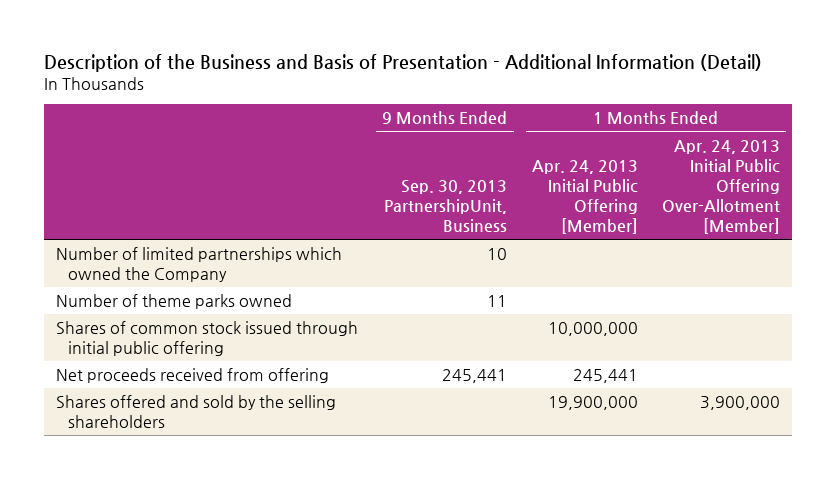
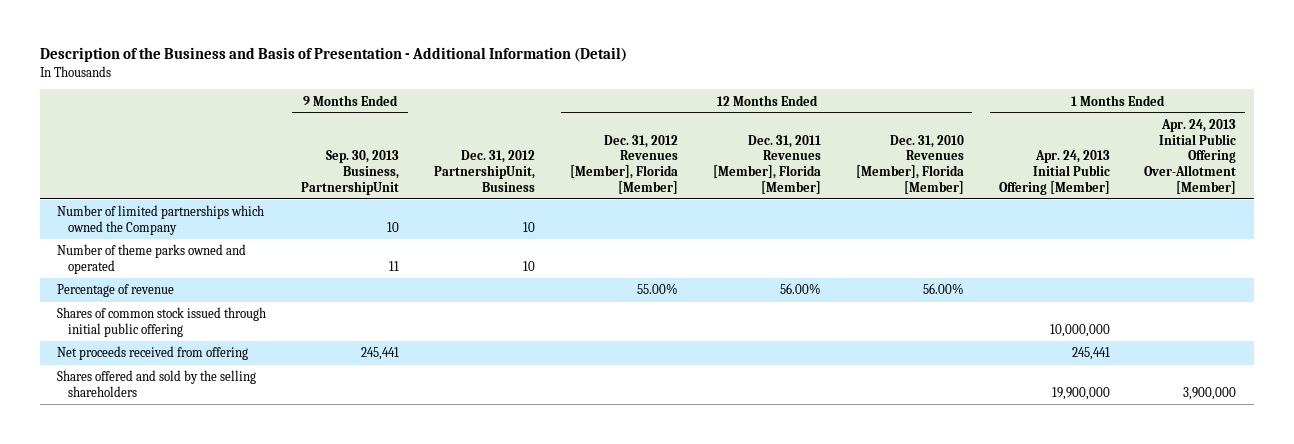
- | 9 Months Ended Sep. 30, 2013 PartnershipUnit, Business | 1 Months Ended Apr. 24, 2013 Initial Public Offering [Member] | 1 Months Ended Apr. 24, 2013 Initial Public Offering Over-Allotment [Member]
+ | 9 Months Ended Sep. 30, 2013 Business, PartnershipUnit | Dec. 31, 2012 PartnershipUnit, Business | 12 Months Ended Dec. 31, 2012 Revenues [Member], Florida [Member] | 12 Months Ended Dec. 31, 2011 Revenues [Member], Florida [Member] | 12 Months Ended Dec. 31, 2010 Revenues [Member], Florida [Member] | 1 Months Ended Apr. 24, 2013 Initial Public Offering [Member] | 1 Months Ended Apr. 24, 2013 Initial Public Offering Over-Allotment [Member]
- Number of theme parks owned | 11 | |
+ Number of theme parks owned and operated | 11 | 10 | | | | |
+ Percentage of revenue | | | 55.00% | 56.00% | 56.00% | |

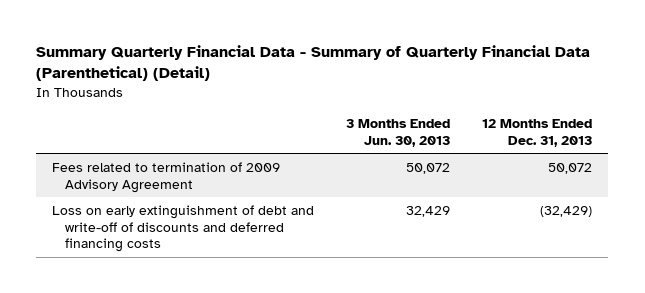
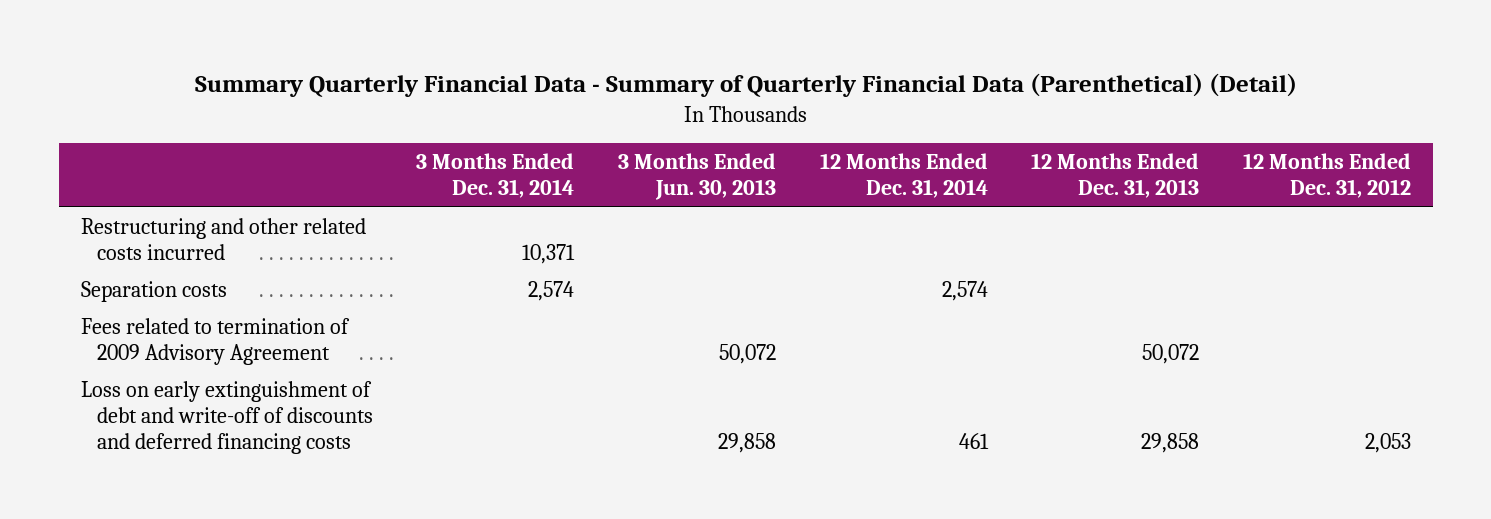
- | 3 Months Ended Jun. 30, 2013 | 12 Months Ended Dec. 31, 2013
+ | 3 Months Ended Dec. 31, 2014 | 3 Months Ended Jun. 30, 2013 | 12 Months Ended Dec. 31, 2014 | 12 Months Ended Dec. 31, 2013 | 12 Months Ended Dec. 31, 2012
+ Restructuring and other related costs incurred | 10,371 | | | |
+ Separation costs | 2,574 | | 2,574 | |
- Loss on early extinguishment of debt and write-off of discounts and deferred financing costs | 32,429 | (32,429)
+ Loss on early extinguishment of debt and write-off of discounts and deferred financing costs | | 29,858 | 461 | 29,858 | 2,053

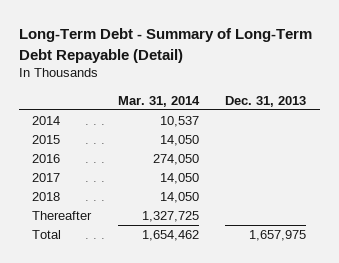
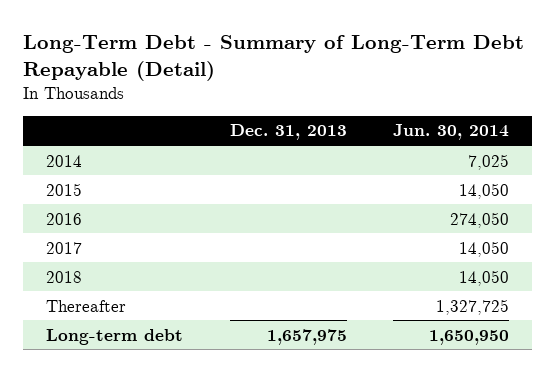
- | Mar. 31, 2014 | Dec. 31, 2013
+ | Dec. 31, 2013 | Jun. 30, 2014
- Total | 1,654,462 | 1,657,975
+ Long-term debt | 1,657,975 | 1,650,950

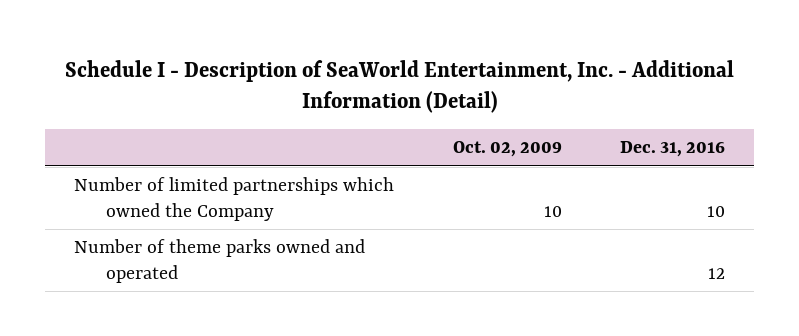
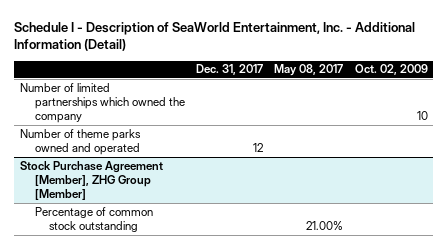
- | Oct. 02, 2009 | Dec. 31, 2016
+ | Dec. 31, 2017 | May 08, 2017 | Oct. 02, 2009
- Number of limited partnerships which owned the Company | 10 | 10
+ Number of limited partnerships which owned the company | | | 10
+ Stock Purchase Agreement [Member], ZHG Group [Member]
+ Percentage of common stock outstanding | | 21.00% |

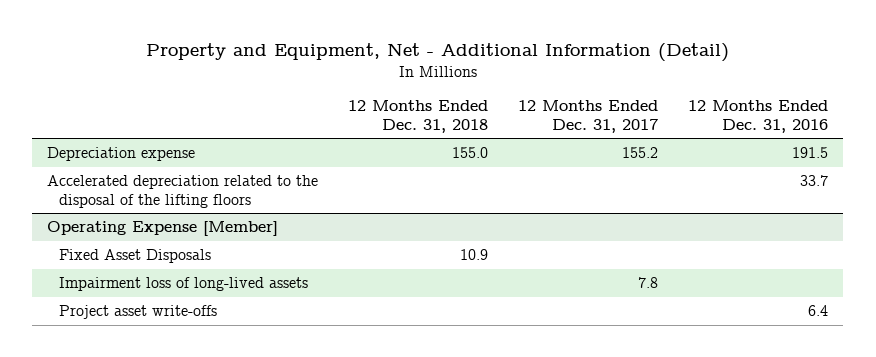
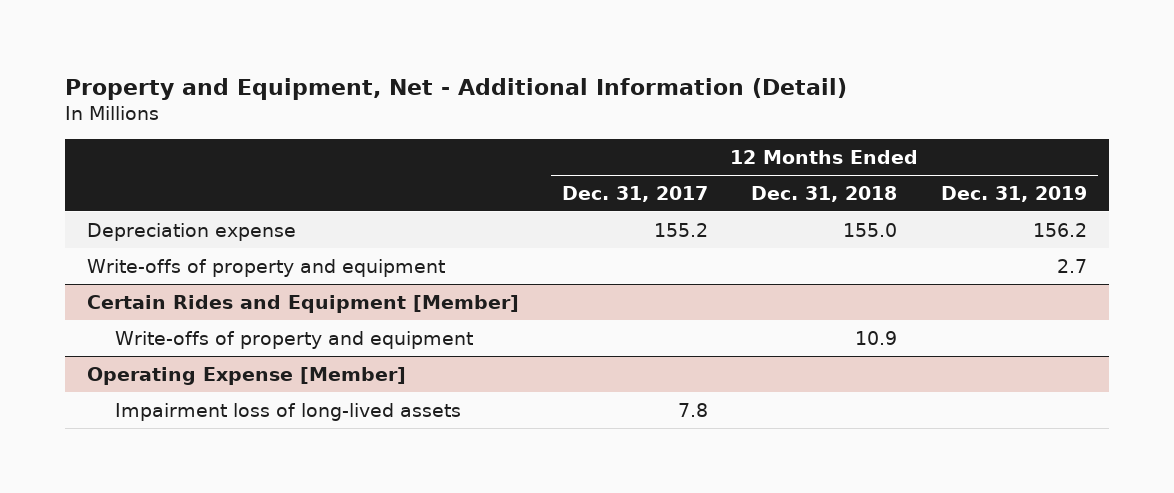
- | 12 Months Ended Dec. 31, 2018 | 12 Months Ended Dec. 31, 2017 | 12 Months Ended Dec. 31, 2016
+ | 12 Months Ended Dec. 31, 2017 | 12 Months Ended Dec. 31, 2018 | 12 Months Ended Dec. 31, 2019
- Accelerated depreciation related to the disposal of the lifting floors | | | 33.7
+ Write-offs of property and equipment | | | 2.7
+ Certain Rides and Equipment [Member]
+ Write-offs of property and equipment | | 10.9 |
@ Operating Expense [Member]
- Fixed Asset Disposals | 10.9 | |
- Project asset write-offs | | | 6.4

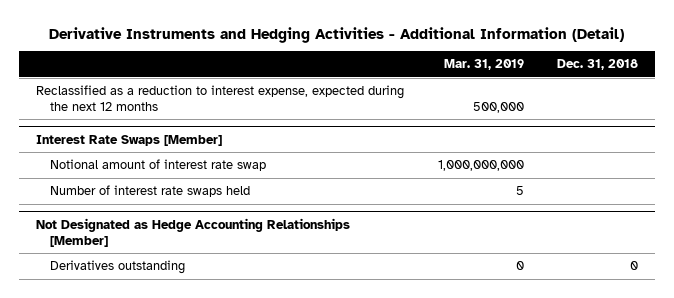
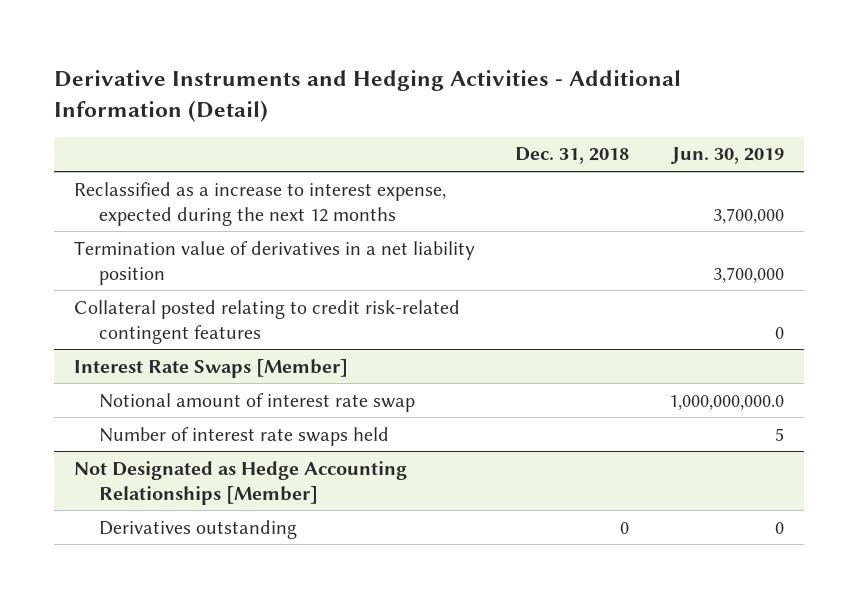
- | Mar. 31, 2019 | Dec. 31, 2018
+ | Dec. 31, 2018 | Jun. 30, 2019
- Reclassified as a reduction to interest expense, expected during the next 12 months | 500,000 |
+ Reclassified as a increase to interest expense, expected during the next 12 months | | 3,700,000
+ Termination value of derivatives in a net liability position | | 3,700,000
+ Collateral posted relating to credit risk-related contingent features | | 0

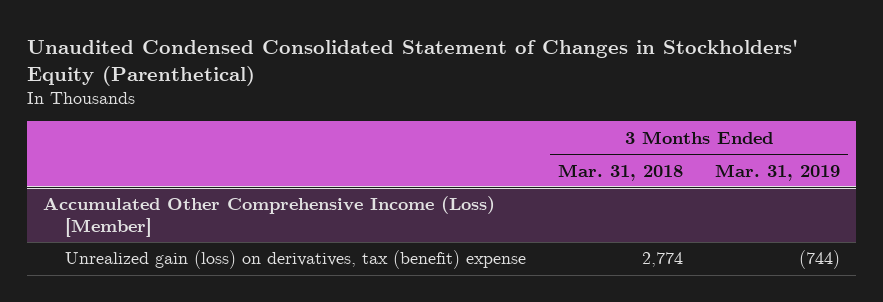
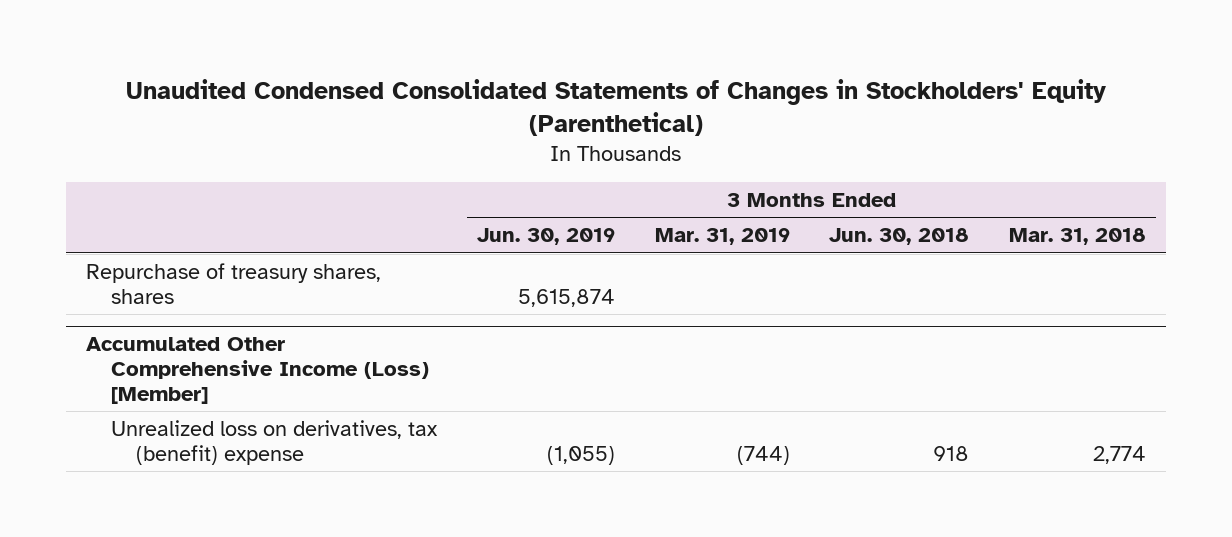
- Unaudited Condensed Consolidated Statement of Changes in Stockholders' Equity (Parenthetical)
+ Unaudited Condensed Consolidated Statements of Changes in Stockholders' Equity (Parenthetical)
- | 3 Months Ended Mar. 31, 2018 | 3 Months Ended Mar. 31, 2019
+ | 3 Months Ended Jun. 30, 2019 | 3 Months Ended Mar. 31, 2019 | 3 Months Ended Jun. 30, 2018 | 3 Months Ended Mar. 31, 2018
+ Repurchase of treasury shares, shares | 5,615,874 | | |
@ Accumulated Other Comprehensive Income (Loss) [Member]
- Unrealized gain (loss) on derivatives, tax (benefit) expense | 2,774 | (744)
+ Unrealized loss on derivatives, tax (benefit) expense | (1,055) | (744) | 918 | 2,774

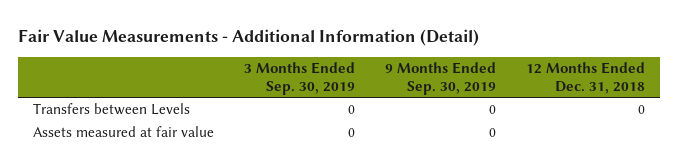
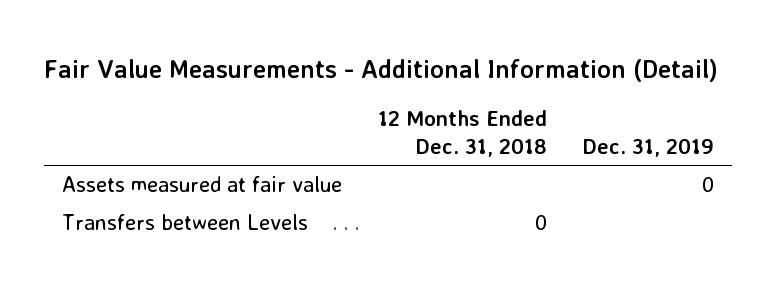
- | 3 Months Ended Sep. 30, 2019 | 9 Months Ended Sep. 30, 2019 | 12 Months Ended Dec. 31, 2018
+ | 12 Months Ended Dec. 31, 2018 | Dec. 31, 2019
moved down: Transfers between Levels | 0 |

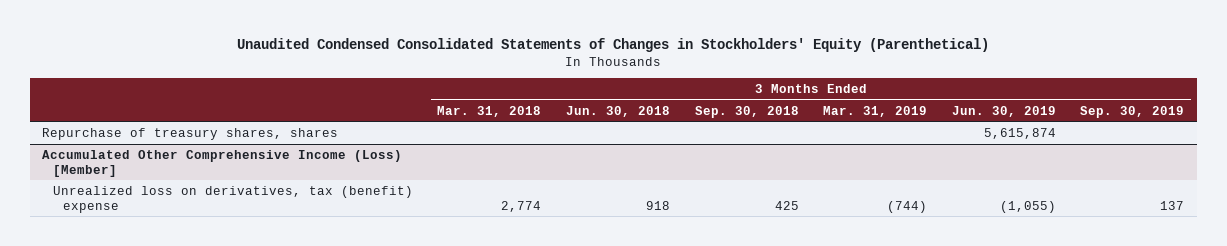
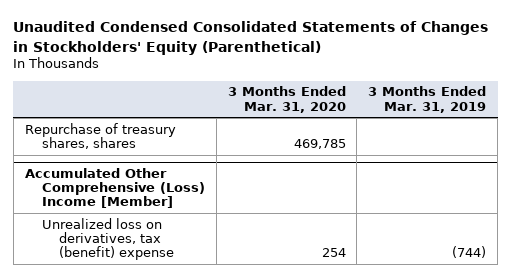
- | 3 Months Ended Mar. 31, 2018 | 3 Months Ended Jun. 30, 2018 | 3 Months Ended Sep. 30, 2018 | 3 Months Ended Mar. 31, 2019 | 3 Months Ended Jun. 30, 2019 | 3 Months Ended Sep. 30, 2019
+ | 3 Months Ended Mar. 31, 2020 | 3 Months Ended Mar. 31, 2019
- Accumulated Other Comprehensive Income (Loss) [Member]
+ Accumulated Other Comprehensive (Loss) Income [Member]

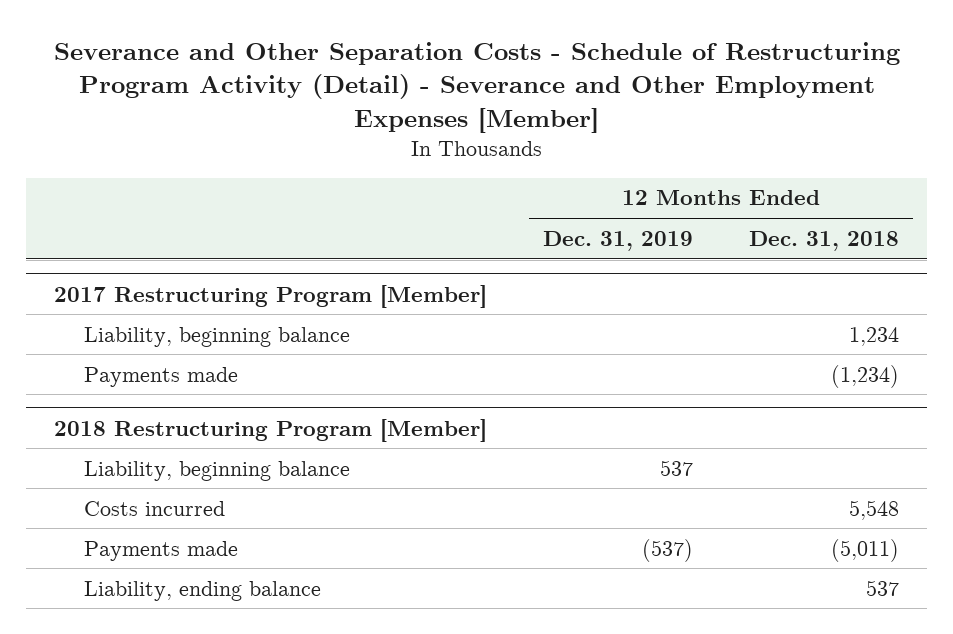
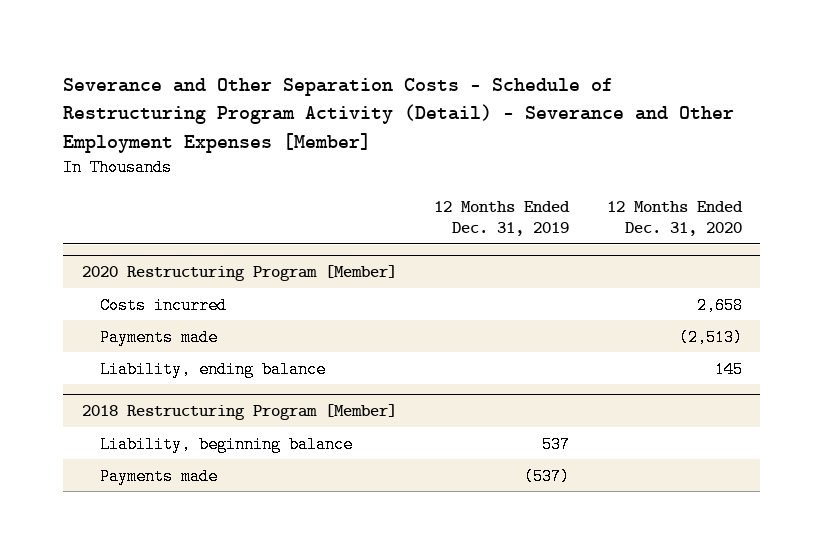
- | 12 Months Ended Dec. 31, 2019 | 12 Months Ended Dec. 31, 2018
+ | 12 Months Ended Dec. 31, 2019 | 12 Months Ended Dec. 31, 2020
- 2017 Restructuring Program [Member]
- Liability, beginning balance | | 1,234
+ 2020 Restructuring Program [Member]
+ Costs incurred | | 2,658
+ Liability, ending balance | | 145
@ 2018 Restructuring Program [Member]
- Costs incurred | | 5,548
- Liability, ending balance | | 537

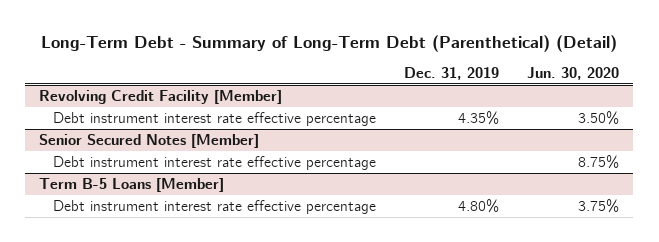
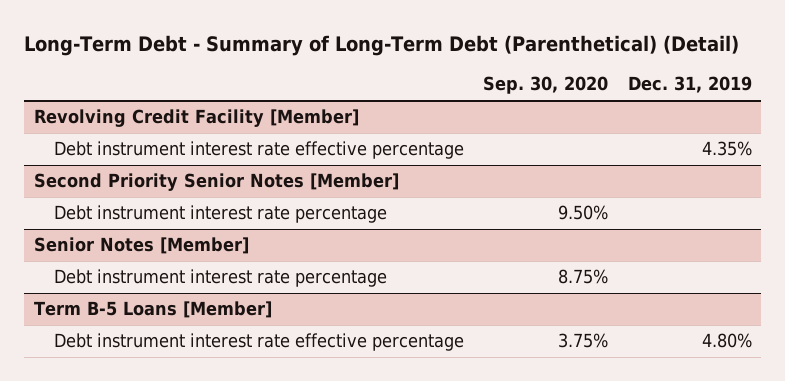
- | Dec. 31, 2019 | Jun. 30, 2020
+ | Sep. 30, 2020 | Dec. 31, 2019
- Senior Secured Notes [Member]
- Debt instrument interest rate effective percentage | | 8.75%
+ Second Priority Senior Notes [Member]
+ Debt instrument interest rate percentage | 9.50% |
+ Senior Notes [Member]
+ Debt instrument interest rate percentage | 8.75% |

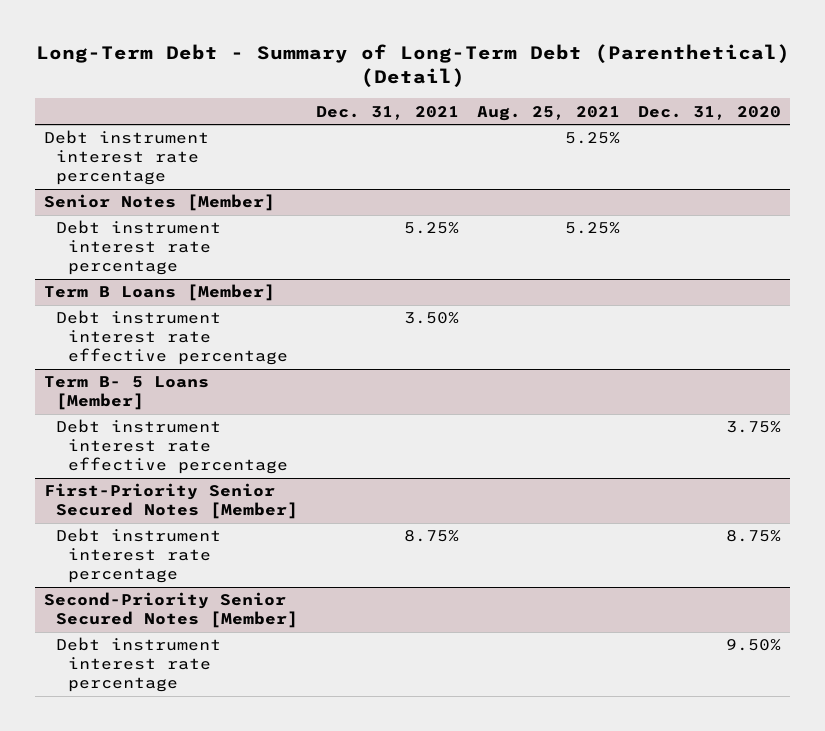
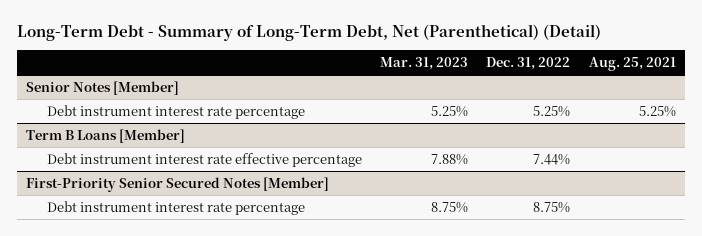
- Long-Term Debt - Summary of Long-Term Debt (Parenthetical) (Detail)
+ Long-Term Debt - Summary of Long-Term Debt, Net (Parenthetical) (Detail)
- | Dec. 31, 2021 | Aug. 25, 2021 | Dec. 31, 2020
+ | Mar. 31, 2023 | Dec. 31, 2022 | Aug. 25, 2021
- Debt instrument interest rate percentage | | 5.25% |
- Term B- 5 Loans [Member]
- Debt instrument interest rate effective percentage | | | 3.75%
- Second-Priority Senior Secured Notes [Member]
- Debt instrument interest rate percentage | | | 9.50%

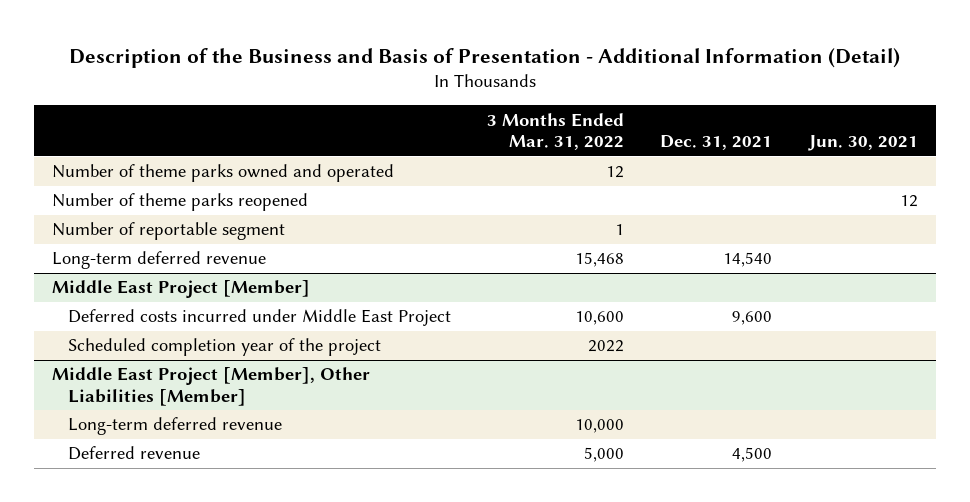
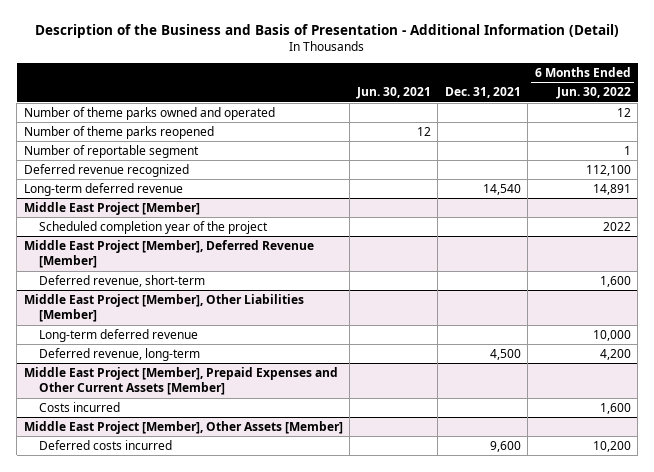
- | 3 Months Ended Mar. 31, 2022 | Dec. 31, 2021 | Jun. 30, 2021
+ | Jun. 30, 2021 | Dec. 31, 2021 | 6 Months Ended Jun. 30, 2022
+ Deferred revenue recognized | | | 112,100
@ Middle East Project [Member]
- Deferred costs incurred under Middle East Project | 10,600 | 9,600 |
+ Middle East Project [Member], Deferred Revenue [Member]
+ Deferred revenue, short-term | | | 1,600
@ Middle East Project [Member], Other Liabilities [Member]
- Deferred revenue | 5,000 | 4,500 |
+ Deferred revenue, long-term | | 4,500 | 4,200
+ Middle East Project [Member], Prepaid Expenses and Other Current Assets [Member]
+ Costs incurred | | | 1,600
+ Middle East Project [Member], Other Assets [Member]
+ Deferred costs incurred | | 9,600 | 10,200

